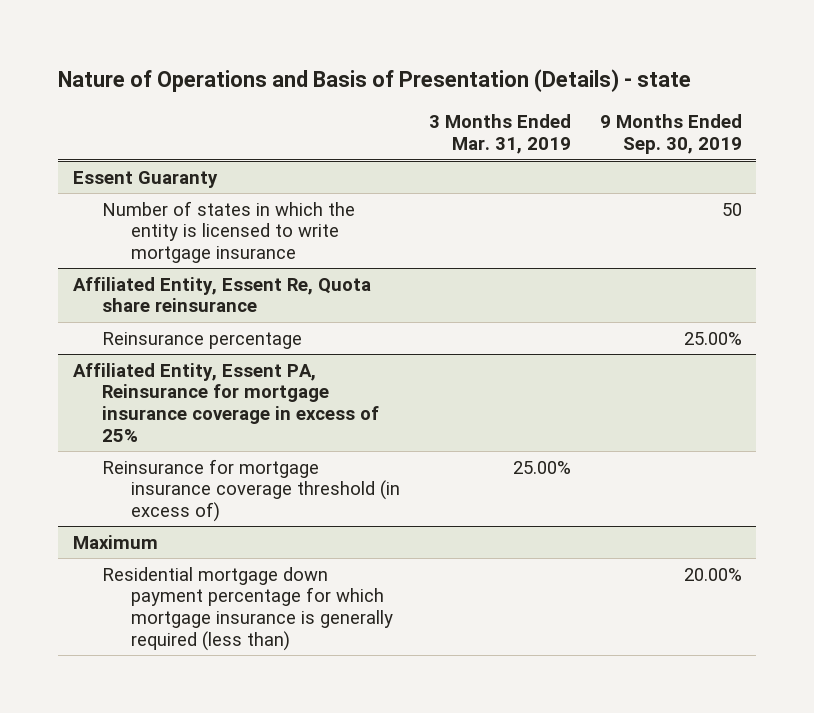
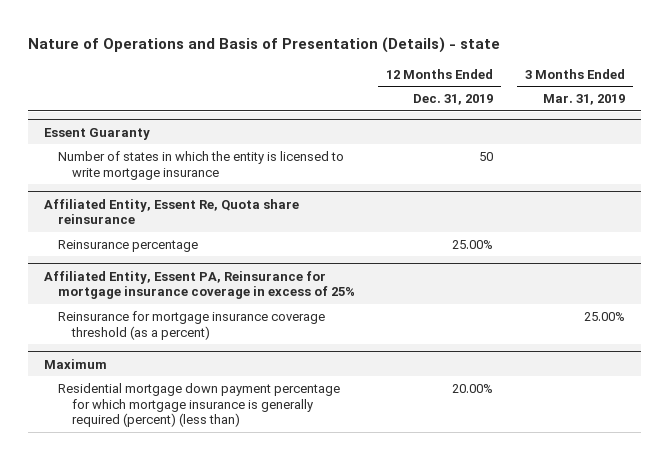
- | 3 Months Ended Mar. 31, 2019 | 9 Months Ended Sep. 30, 2019
+ | 12 Months Ended Dec. 31, 2019 | 3 Months Ended Mar. 31, 2019
@ Affiliated Entity, Essent PA, Reinsurance for mortgage insurance coverage in excess of 25%
- Reinsurance for mortgage insurance coverage threshold (in excess of) | 25.00% |
+ Reinsurance for mortgage insurance coverage threshold (as a percent) | | 25.00%
@ Maximum
- Residential mortgage down payment percentage for which mortgage insurance is generally required (less than) | | 20.00%
+ Residential mortgage down payment percentage for which mortgage insurance is generally required (percent) (less than) | 20.00% |

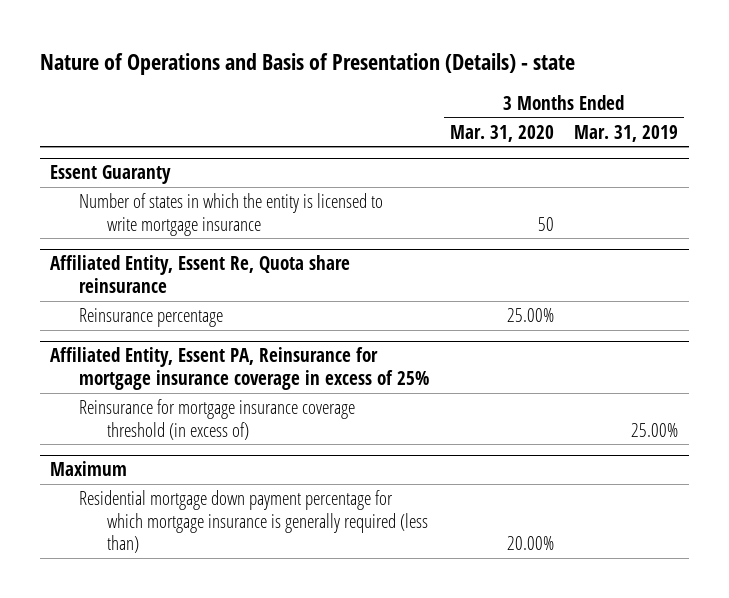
- | 12 Months Ended Dec. 31, 2019 | 3 Months Ended Mar. 31, 2019
+ | 3 Months Ended Mar. 31, 2020 | 3 Months Ended Mar. 31, 2019
@ Affiliated Entity, Essent PA, Reinsurance for mortgage insurance coverage in excess of 25%
- Reinsurance for mortgage insurance coverage threshold (as a percent) | | 25.00%
+ Reinsurance for mortgage insurance coverage threshold (in excess of) | | 25.00%
@ Maximum
- Residential mortgage down payment percentage for which mortgage insurance is generally required (percent) (less than) | 20.00% |
+ Residential mortgage down payment percentage for which mortgage insurance is generally required (less than) | 20.00% |

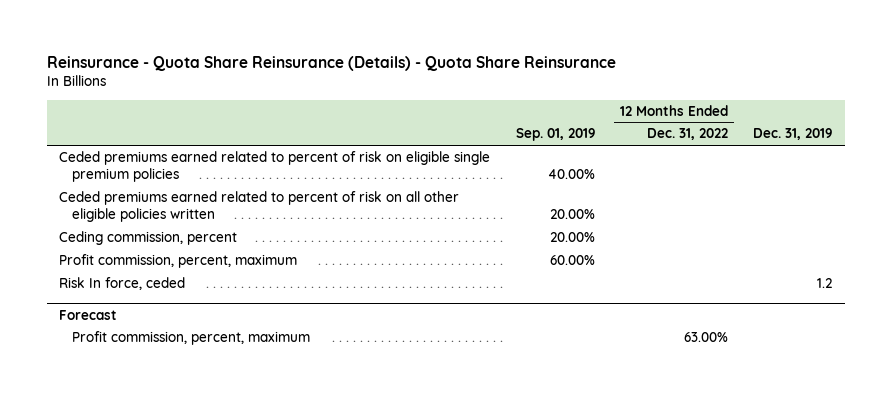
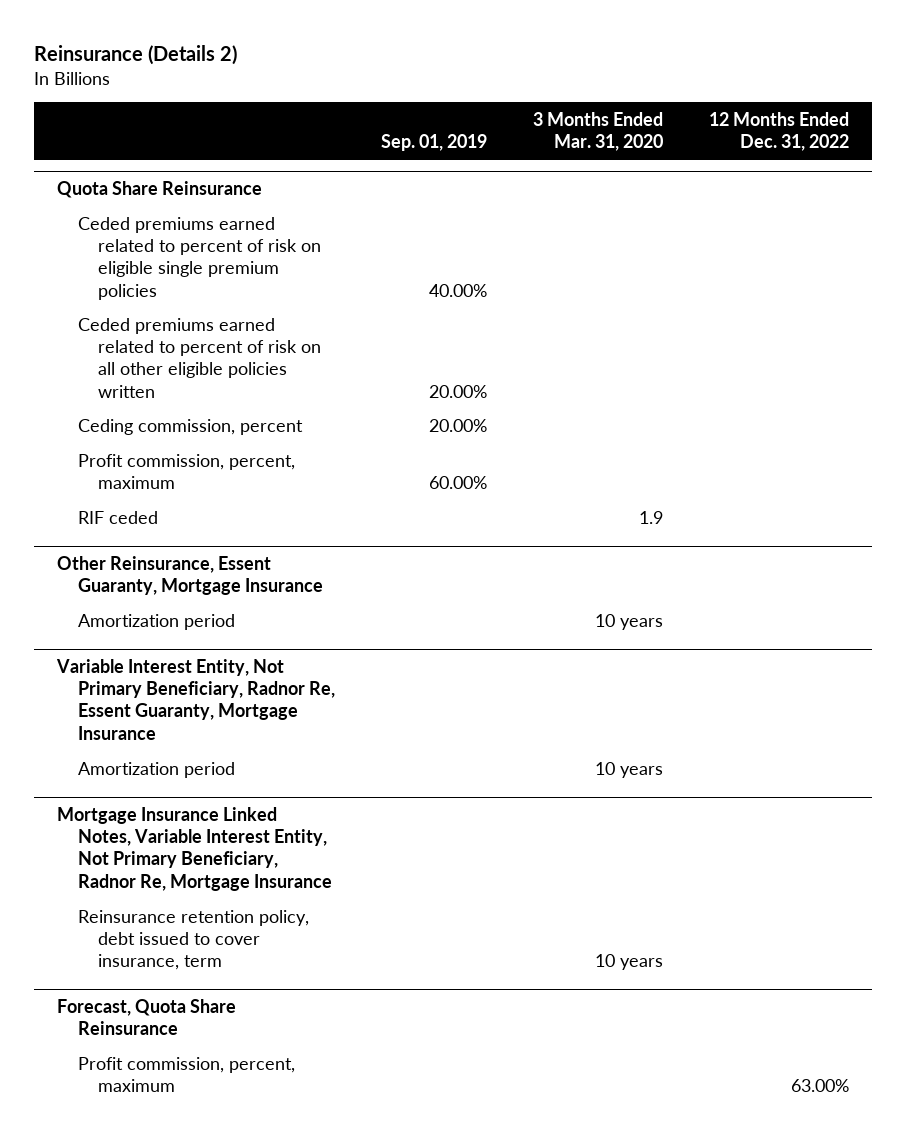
- Reinsurance - Quota Share Reinsurance (Details) - Quota Share Reinsurance
+ Reinsurance (Details 2)
- | Sep. 01, 2019 | 12 Months Ended Dec. 31, 2022 | Dec. 31, 2019
+ | Sep. 01, 2019 | 3 Months Ended Mar. 31, 2020 | 12 Months Ended Dec. 31, 2022
+ Quota Share Reinsurance
- Risk In force, ceded | | | 1.2
- Forecast
+ RIF ceded | | 1.9 |
+ Other Reinsurance, Essent Guaranty, Mortgage Insurance
+ Amortization period | | 10 years |
+ Variable Interest Entity, Not Primary Beneficiary, Radnor Re, Essent Guaranty, Mortgage Insurance
+ Amortization period | | 10 years |
+ Mortgage Insurance Linked Notes, Variable Interest Entity, Not Primary Beneficiary, Radnor Re, Mortgage Insurance
+ Reinsurance retention policy, debt issued to cover insurance, term | | 10 years |
+ Forecast, Quota Share Reinsurance

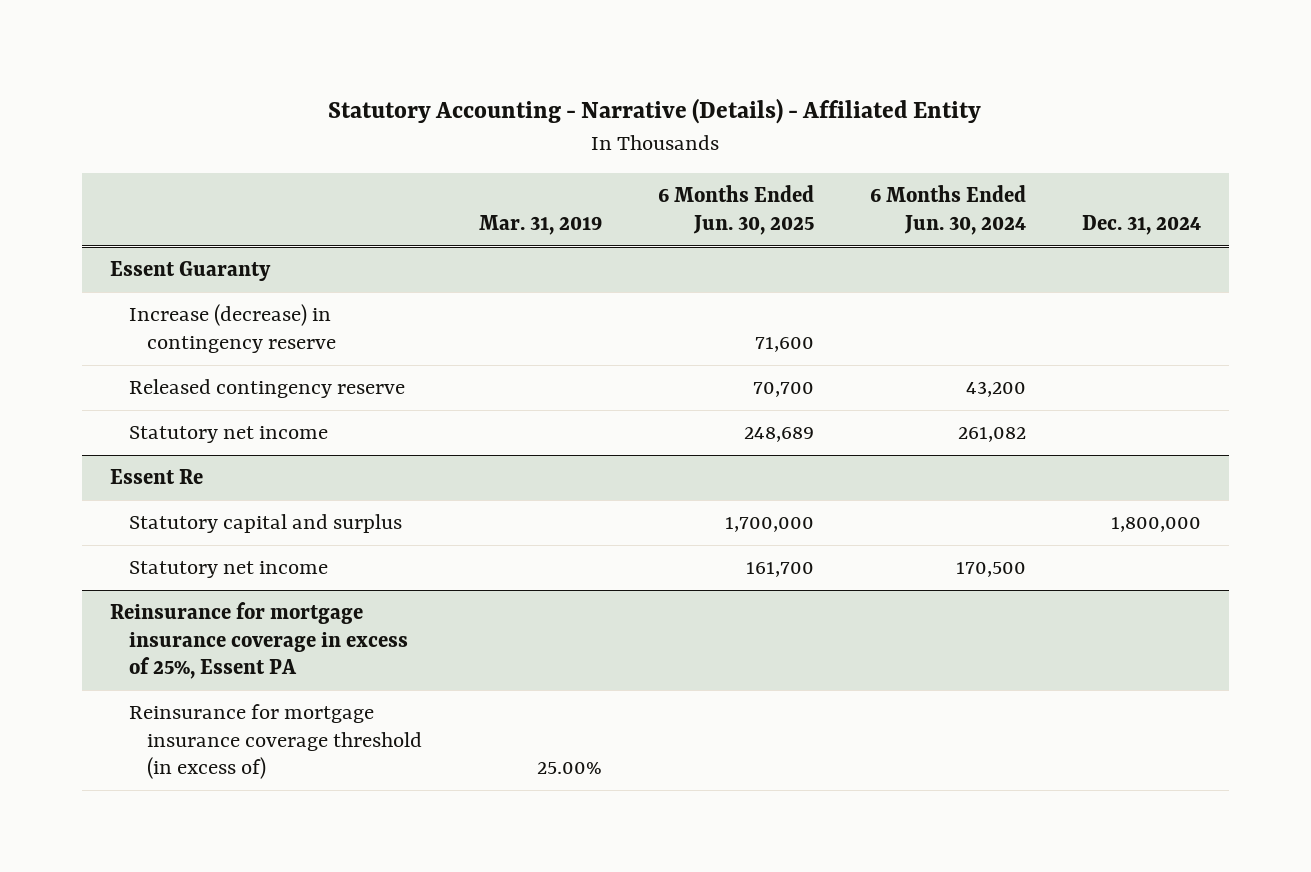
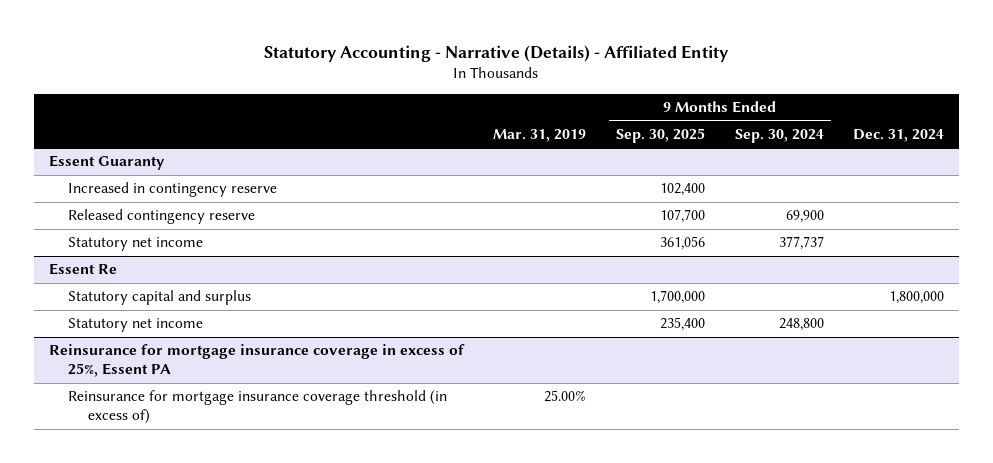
- | Mar. 31, 2019 | 6 Months Ended Jun. 30, 2025 | 6 Months Ended Jun. 30, 2024 | Dec. 31, 2024
+ | Mar. 31, 2019 | 9 Months Ended Sep. 30, 2025 | 9 Months Ended Sep. 30, 2024 | Dec. 31, 2024
@ Essent Guaranty
- Increase (decrease) in contingency reserve | | 71,600 | |
+ Increased in contingency reserve | | 102,400 | |

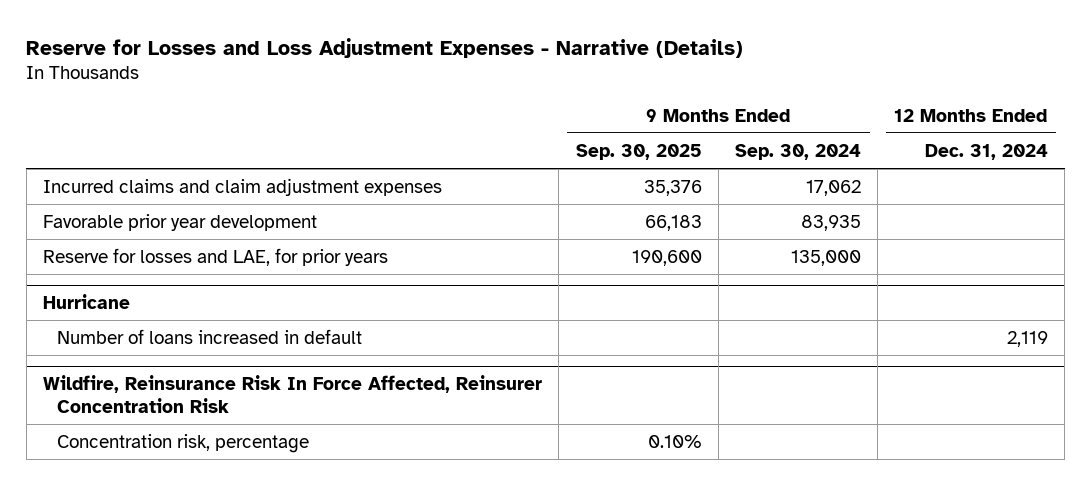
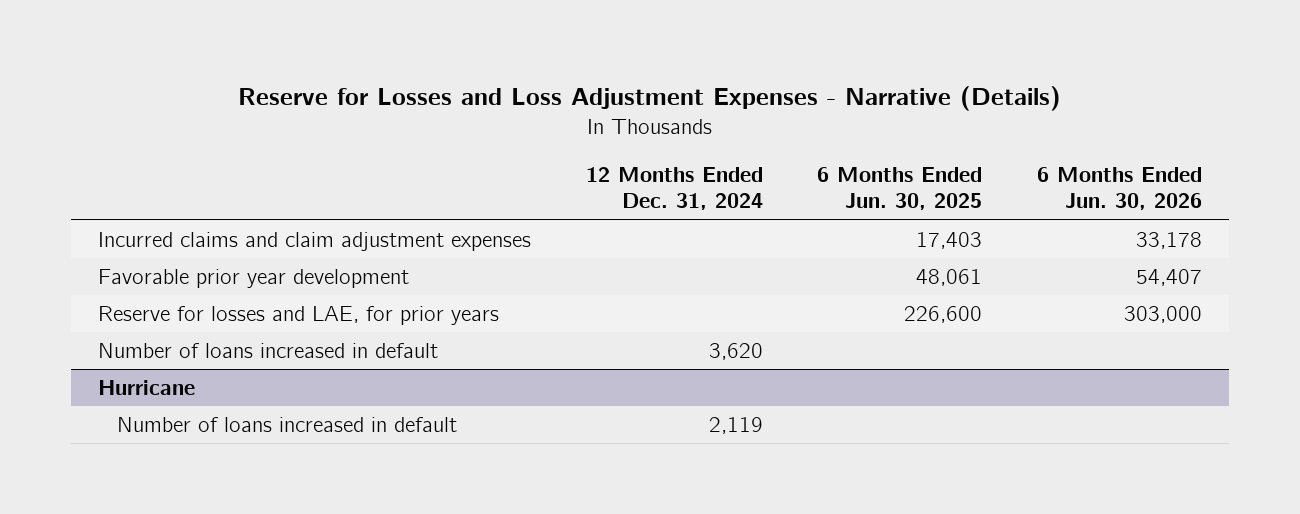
- | 9 Months Ended Sep. 30, 2025 | 9 Months Ended Sep. 30, 2024 | 12 Months Ended Dec. 31, 2024
+ | 12 Months Ended Dec. 31, 2024 | 6 Months Ended Jun. 30, 2025 | 6 Months Ended Jun. 30, 2026
+ Number of loans increased in default | 3,620 | |
- Wildfire, Reinsurance Risk In Force Affected, Reinsurer Concentration Risk
- Concentration risk, percentage | 0.10% | |

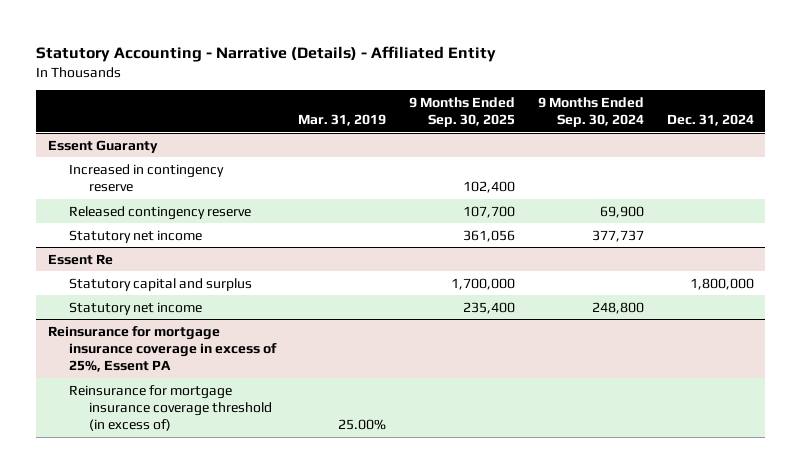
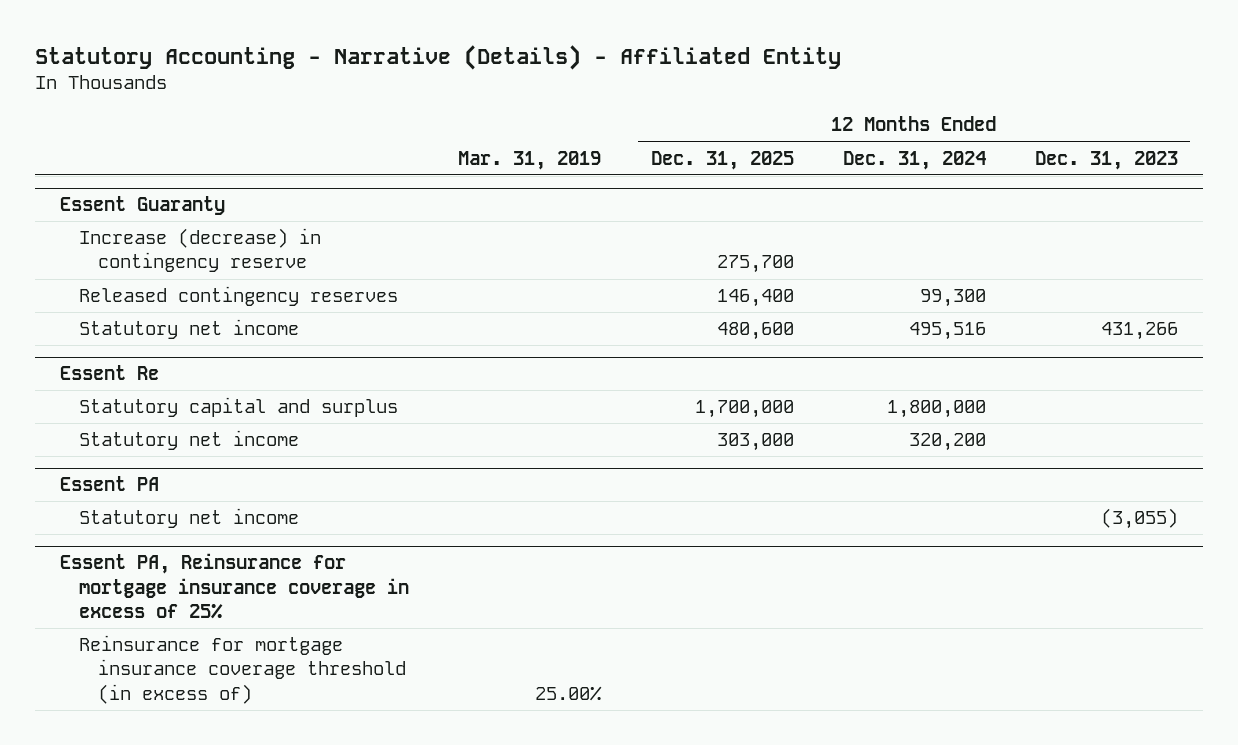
- | Mar. 31, 2019 | 9 Months Ended Sep. 30, 2025 | 9 Months Ended Sep. 30, 2024 | Dec. 31, 2024
+ | Mar. 31, 2019 | 12 Months Ended Dec. 31, 2025 | 12 Months Ended Dec. 31, 2024 | 12 Months Ended Dec. 31, 2023
@ Essent Guaranty
- Increased in contingency reserve | | 102,400 | |
- Released contingency reserve | | 107,700 | 69,900 |
+ Increase (decrease) in contingency reserve | | 275,700 | |
+ Released contingency reserves | | 146,400 | 99,300 |
- Reinsurance for mortgage insurance coverage in excess of 25%, Essent PA
+ Essent PA
+ Statutory net income | | | | (3,055)
+ Essent PA, Reinsurance for mortgage insurance coverage in excess of 25%

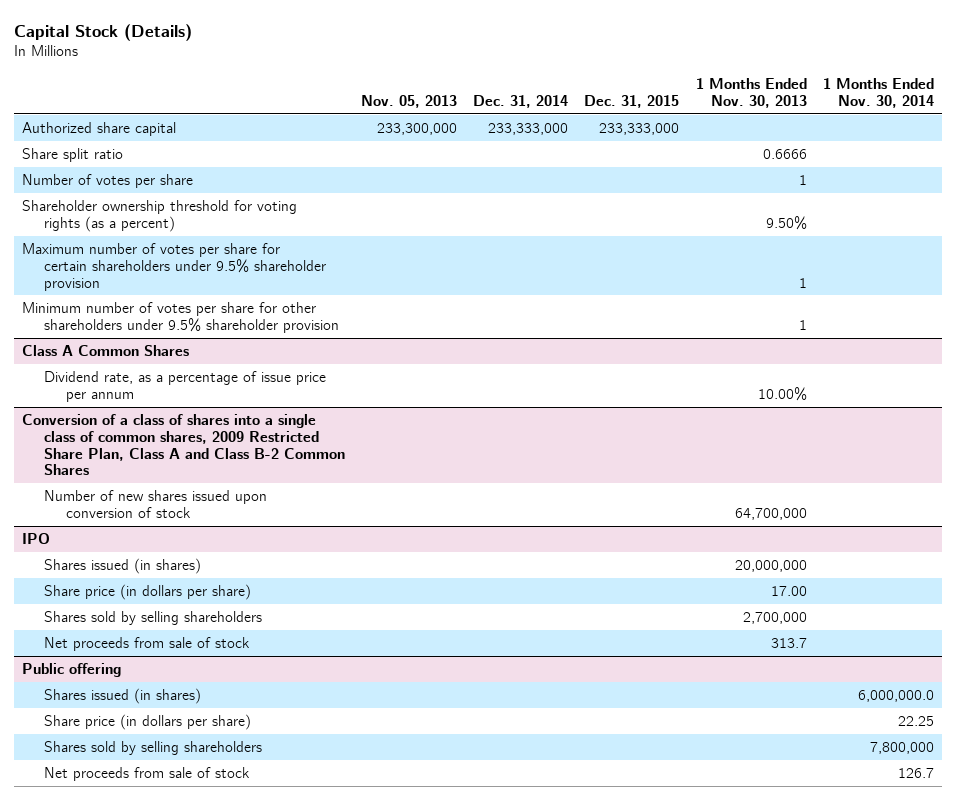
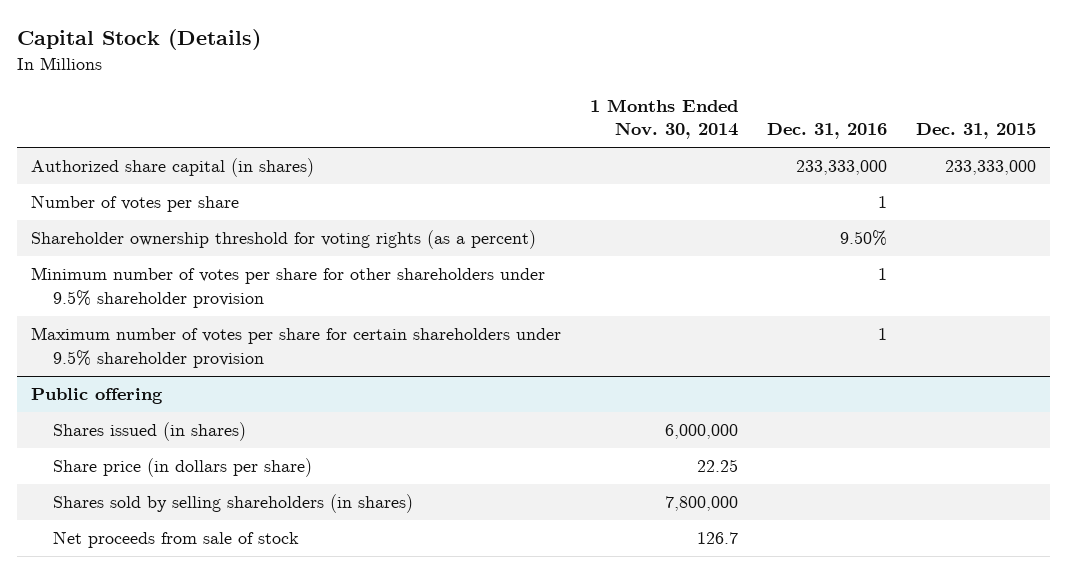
- | Nov. 05, 2013 | Dec. 31, 2014 | Dec. 31, 2015 | 1 Months Ended Nov. 30, 2013 | 1 Months Ended Nov. 30, 2014
+ | 1 Months Ended Nov. 30, 2014 | Dec. 31, 2016 | Dec. 31, 2015
- Authorized share capital | 233,300,000 | 233,333,000 | 233,333,000 | |
- Share split ratio | | | | 0.6666 |
+ Authorized share capital (in shares) | | 233,333,000 | 233,333,000
- Class A Common Shares
- Dividend rate, as a percentage of issue price per annum | | | | 10.00% |
- Conversion of a class of shares into a single class of common shares, 2009 Restricted Share Plan, Class A and Class B-2 Common Shares
- Number of new shares issued upon conversion of stock | | | | 64,700,000 |
- IPO
- Shares issued (in shares) | | | | 20,000,000 |
- Share price (in dollars per share) | | | | 17.00 |
- Shares sold by selling shareholders | | | | 2,700,000 |
- Net proceeds from sale of stock | | | | 313.7 |
moved down: Maximum number of votes per share for certain shareholders under 9.5% shareholder provision | | 1 |
@ Public offering
- Shares issued (in shares) | | | | | 6,000,000.0
+ Shares issued (in shares) | 6,000,000 | |
- Shares sold by selling shareholders | | | | | 7,800,000
+ Shares sold by selling shareholders (in shares) | 7,800,000 | |

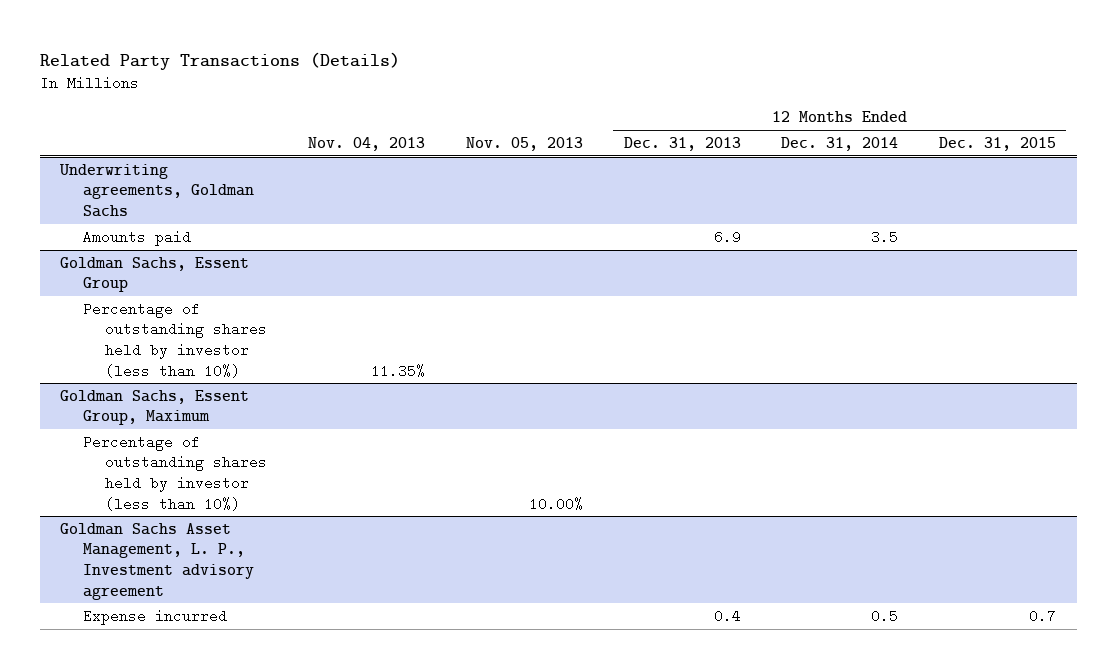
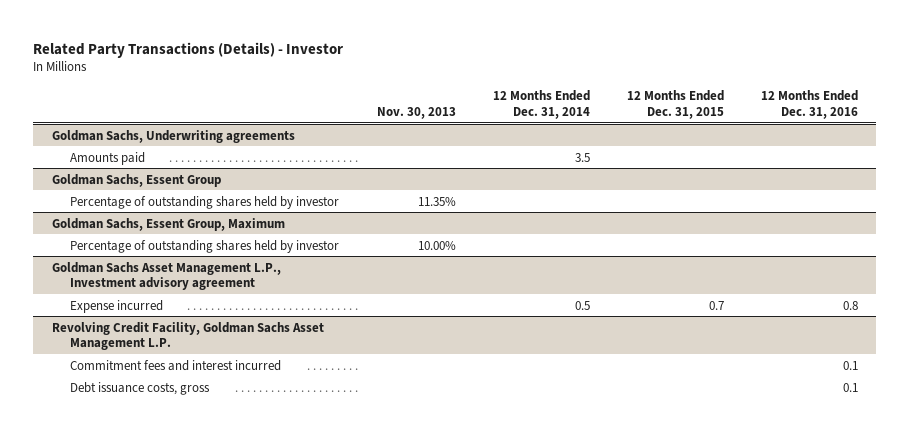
- Related Party Transactions (Details)
+ Related Party Transactions (Details) - Investor
- | Nov. 04, 2013 | Nov. 05, 2013 | 12 Months Ended Dec. 31, 2013 | 12 Months Ended Dec. 31, 2014 | 12 Months Ended Dec. 31, 2015
+ | Nov. 30, 2013 | 12 Months Ended Dec. 31, 2014 | 12 Months Ended Dec. 31, 2015 | 12 Months Ended Dec. 31, 2016
- Underwriting agreements, Goldman Sachs
+ Goldman Sachs, Underwriting agreements
@ Goldman Sachs, Essent Group
- Percentage of outstanding shares held by investor (less than 10%) | 11.35% | | | |
+ Percentage of outstanding shares held by investor | 11.35% | | |
@ Goldman Sachs, Essent Group, Maximum
- Percentage of outstanding shares held by investor (less than 10%) | | 10.00% | | |
- Goldman Sachs Asset Management, L. P., Investment advisory agreement
@ Goldman Sachs, Essent Group, Maximum
+ Percentage of outstanding shares held by investor | 10.00% | | |
+ Goldman Sachs Asset Management L.P., Investment advisory agreement
+ Revolving Credit Facility, Goldman Sachs Asset Management L.P.
+ Commitment fees and interest incurred | | | | 0.1
+ Debt issuance costs, gross | | | | 0.1

